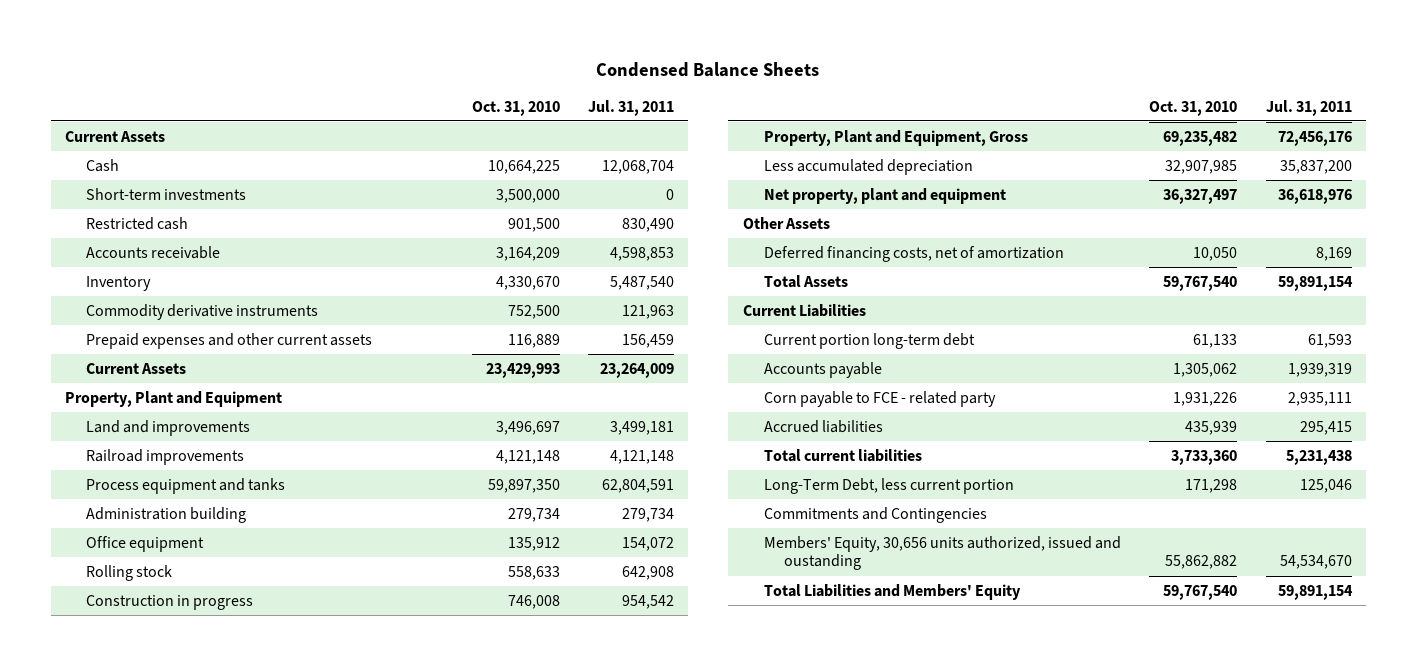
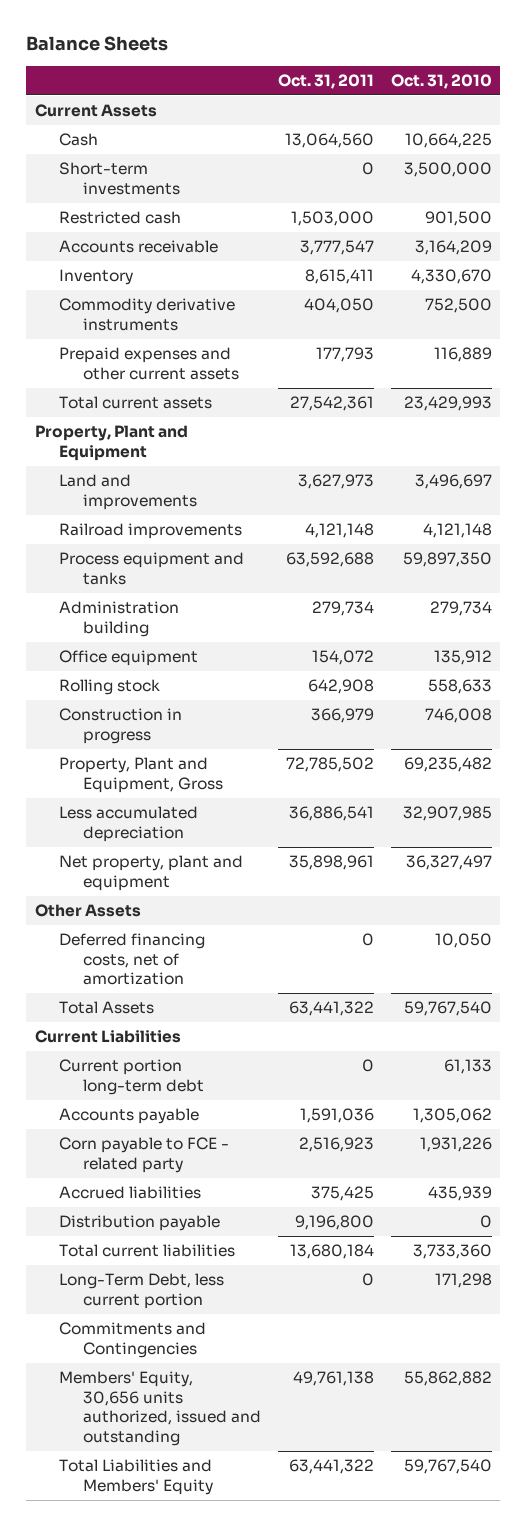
- Condensed Balance Sheets
+ Balance Sheets
- | Oct. 31, 2010 | Jul. 31, 2011
+ | Oct. 31, 2011 | Oct. 31, 2010
- Current Assets | 23,429,993 | 23,264,009
+ Total current assets | 27,542,361 | 23,429,993
+ Distribution payable | 9,196,800 | 0
- Members' Equity, 30,656 units authorized, issued and oustanding | 55,862,882 | 54,534,670
+ Members' Equity, 30,656 units authorized, issued and outstanding | 49,761,138 | 55,862,882

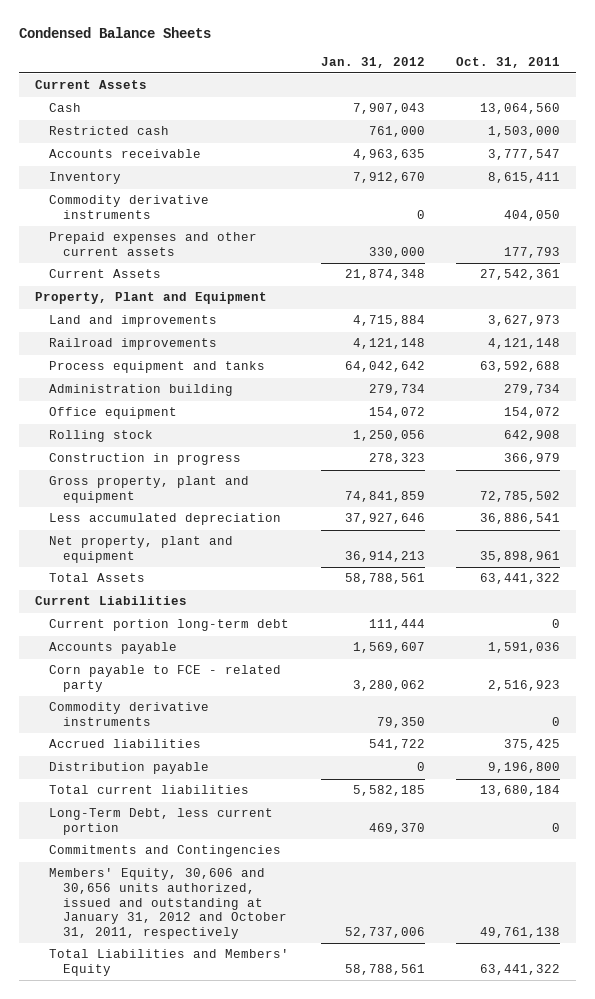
- Balance Sheets
+ Condensed Balance Sheets
- | Oct. 31, 2011 | Oct. 31, 2010
+ | Jan. 31, 2012 | Oct. 31, 2011
- Short-term investments | 0 | 3,500,000
- Total current assets | 27,542,361 | 23,429,993
+ Current Assets | 21,874,348 | 27,542,361
- Property, Plant and Equipment, Gross | 72,785,502 | 69,235,482
+ Gross property, plant and equipment | 74,841,859 | 72,785,502
- Other Assets
- Deferred financing costs, net of amortization | 0 | 10,050
+ Commodity derivative instruments | 79,350 | 0
- Members' Equity, 30,656 units authorized, issued and outstanding | 49,761,138 | 55,862,882
+ Members' Equity, 30,606 and 30,656 units authorized, issued and outstanding at January 31, 2012 and October 31, 2011, respectively | 52,737,006 | 49,761,138

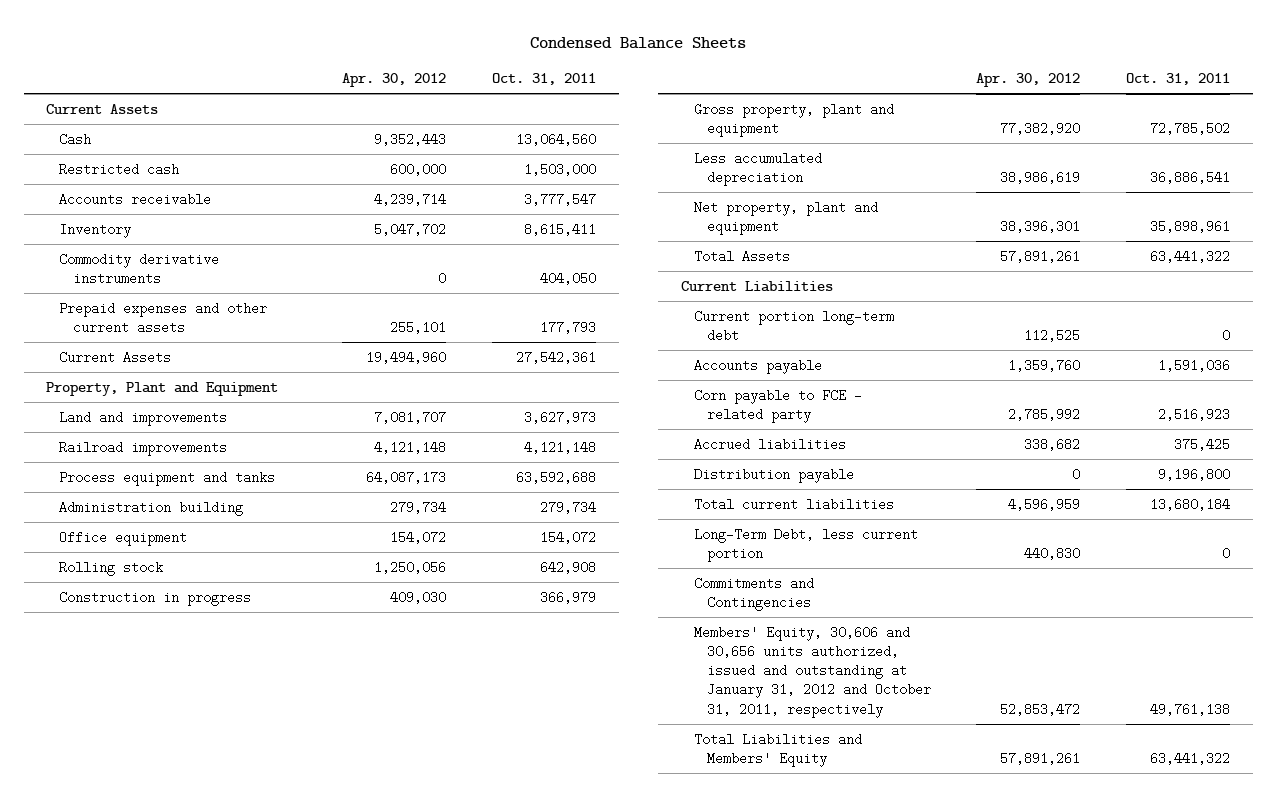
- | Jan. 31, 2012 | Oct. 31, 2011
+ | Apr. 30, 2012 | Oct. 31, 2011
- Commodity derivative instruments | 79,350 | 0

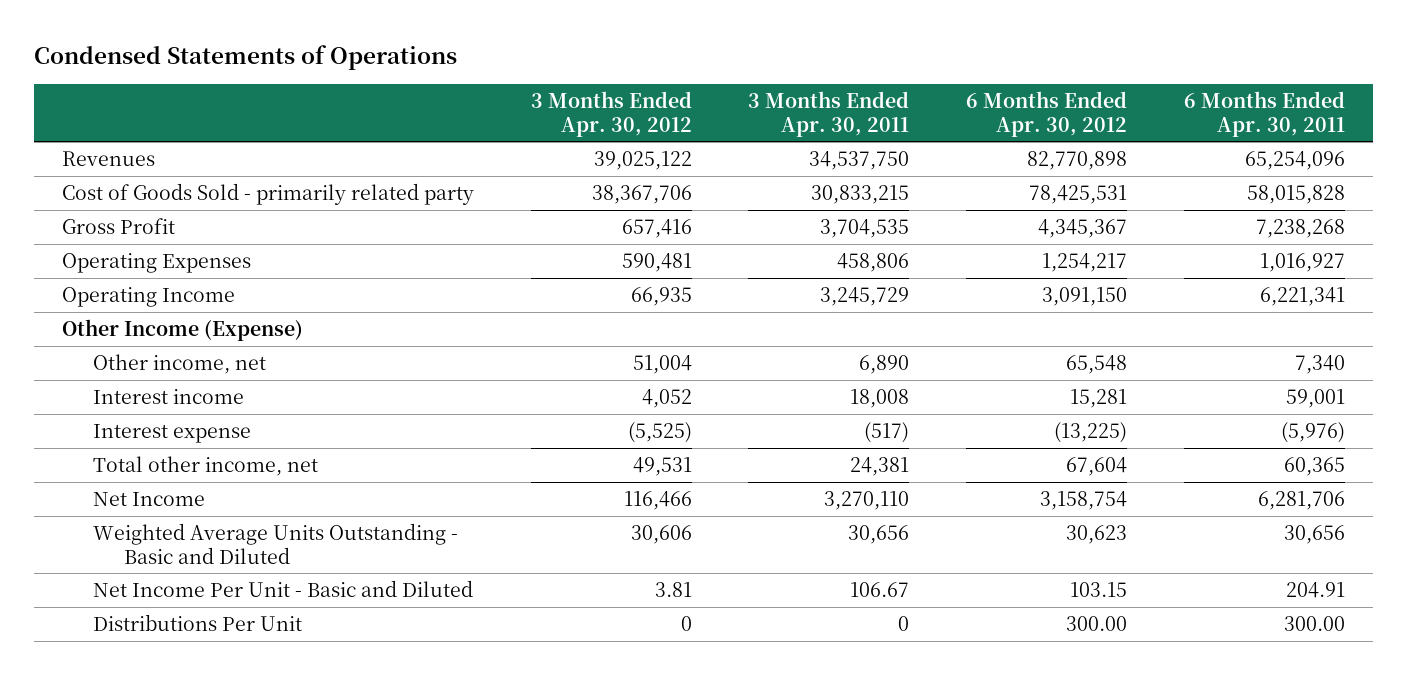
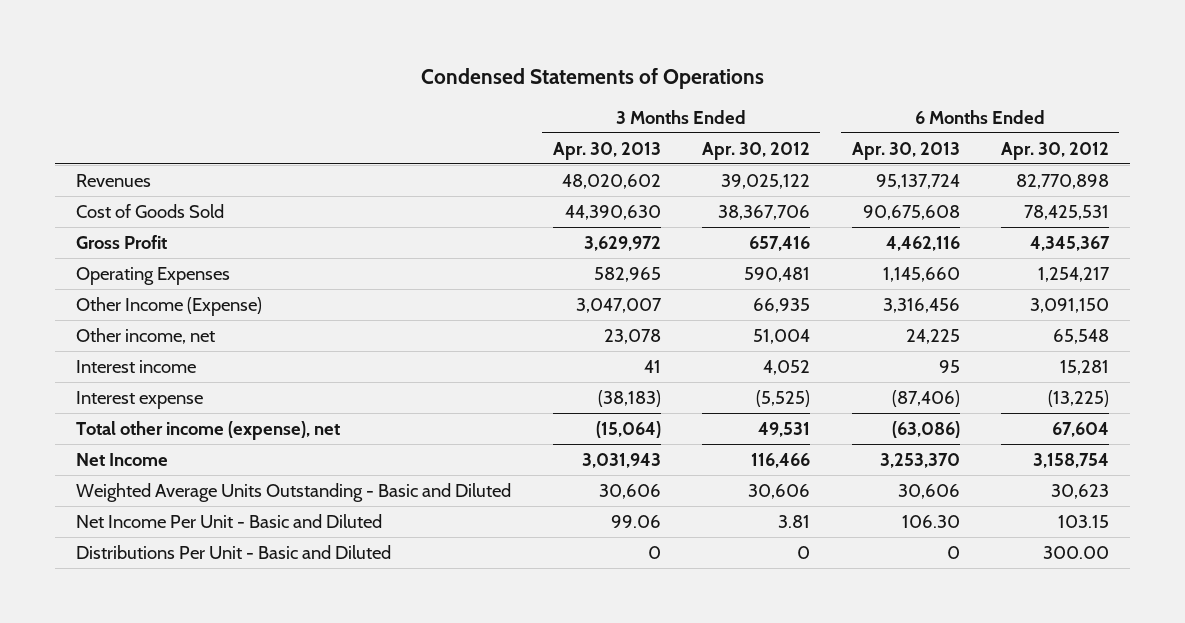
- | 3 Months Ended Apr. 30, 2012 | 3 Months Ended Apr. 30, 2011 | 6 Months Ended Apr. 30, 2012 | 6 Months Ended Apr. 30, 2011
+ | 3 Months Ended Apr. 30, 2013 | 3 Months Ended Apr. 30, 2012 | 6 Months Ended Apr. 30, 2013 | 6 Months Ended Apr. 30, 2012
- Cost of Goods Sold - primarily related party | 38,367,706 | 30,833,215 | 78,425,531 | 58,015,828
+ Cost of Goods Sold | 44,390,630 | 38,367,706 | 90,675,608 | 78,425,531
- Operating Income | 66,935 | 3,245,729 | 3,091,150 | 6,221,341
- Other Income (Expense)
+ Other Income (Expense) | 3,047,007 | 66,935 | 3,316,456 | 3,091,150
- Total other income, net | 49,531 | 24,381 | 67,604 | 60,365
+ Total other income (expense), net | (15,064) | 49,531 | (63,086) | 67,604
- Distributions Per Unit | 0 | 0 | 300.00 | 300.00
+ Distributions Per Unit - Basic and Diluted | 0 | 0 | 0 | 300.00

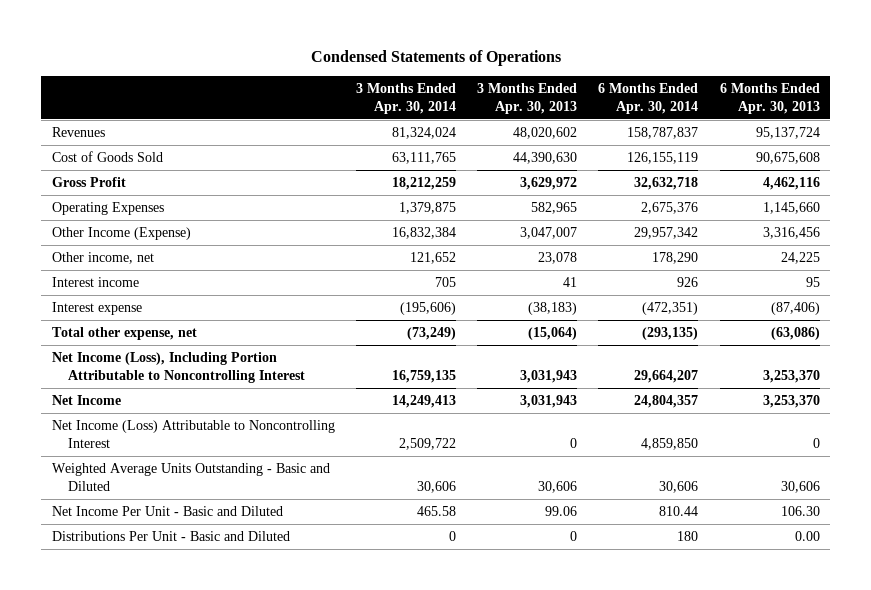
- | 3 Months Ended Apr. 30, 2013 | 3 Months Ended Apr. 30, 2012 | 6 Months Ended Apr. 30, 2013 | 6 Months Ended Apr. 30, 2012
+ | 3 Months Ended Apr. 30, 2014 | 3 Months Ended Apr. 30, 2013 | 6 Months Ended Apr. 30, 2014 | 6 Months Ended Apr. 30, 2013
- Total other income (expense), net | (15,064) | 49,531 | (63,086) | 67,604
+ Total other expense, net | (73,249) | (15,064) | (293,135) | (63,086)
+ Net Income (Loss), Including Portion Attributable to Noncontrolling Interest | 16,759,135 | 3,031,943 | 29,664,207 | 3,253,370
+ Net Income (Loss) Attributable to Noncontrolling Interest | 2,509,722 | 0 | 4,859,850 | 0
- Distributions Per Unit - Basic and Diluted | 0 | 0 | 0 | 300.00
+ Distributions Per Unit - Basic and Diluted | 0 | 0 | 180 | 0.00

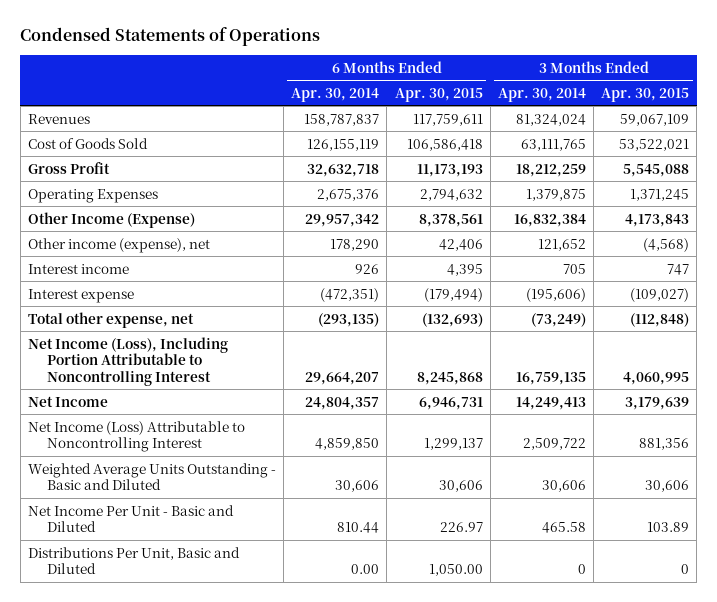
- | 3 Months Ended Apr. 30, 2014 | 3 Months Ended Apr. 30, 2013 | 6 Months Ended Apr. 30, 2014 | 6 Months Ended Apr. 30, 2013
+ | 6 Months Ended Apr. 30, 2014 | 6 Months Ended Apr. 30, 2015 | 3 Months Ended Apr. 30, 2014 | 3 Months Ended Apr. 30, 2015
- Other income, net | 121,652 | 23,078 | 178,290 | 24,225
+ Other income (expense), net | 178,290 | 42,406 | 121,652 | (4,568)
- Distributions Per Unit - Basic and Diluted | 0 | 0 | 180 | 0.00
+ Distributions Per Unit, Basic and Diluted | 0.00 | 1,050.00 | 0 | 0

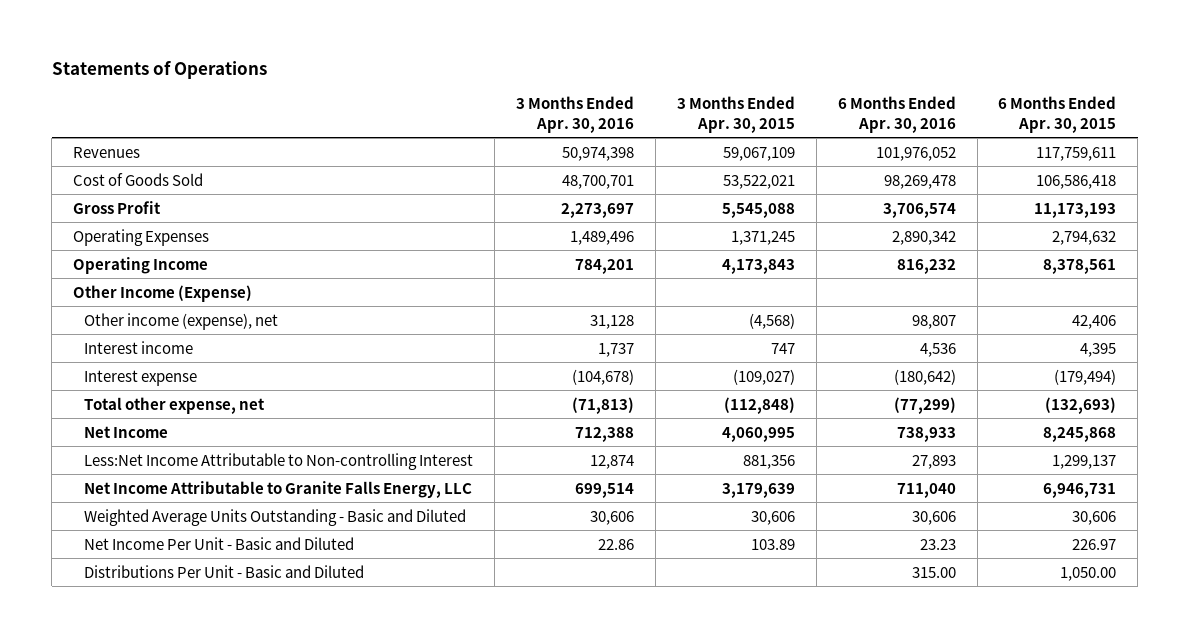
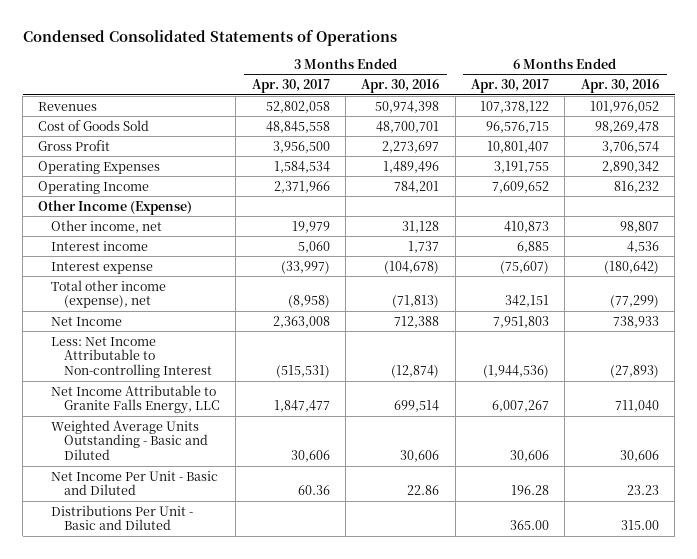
- Statements of Operations
+ Condensed Consolidated Statements of Operations
- | 3 Months Ended Apr. 30, 2016 | 3 Months Ended Apr. 30, 2015 | 6 Months Ended Apr. 30, 2016 | 6 Months Ended Apr. 30, 2015
+ | 3 Months Ended Apr. 30, 2017 | 3 Months Ended Apr. 30, 2016 | 6 Months Ended Apr. 30, 2017 | 6 Months Ended Apr. 30, 2016
- Other income (expense), net | 31,128 | (4,568) | 98,807 | 42,406
+ Other income, net | 19,979 | 31,128 | 410,873 | 98,807
- Total other expense, net | (71,813) | (112,848) | (77,299) | (132,693)
+ Total other income (expense), net | (8,958) | (71,813) | 342,151 | (77,299)
- Less:Net Income Attributable to Non-controlling Interest | 12,874 | 881,356 | 27,893 | 1,299,137
+ Less: Net Income Attributable to Non-controlling Interest | (515,531) | (12,874) | (1,944,536) | (27,893)

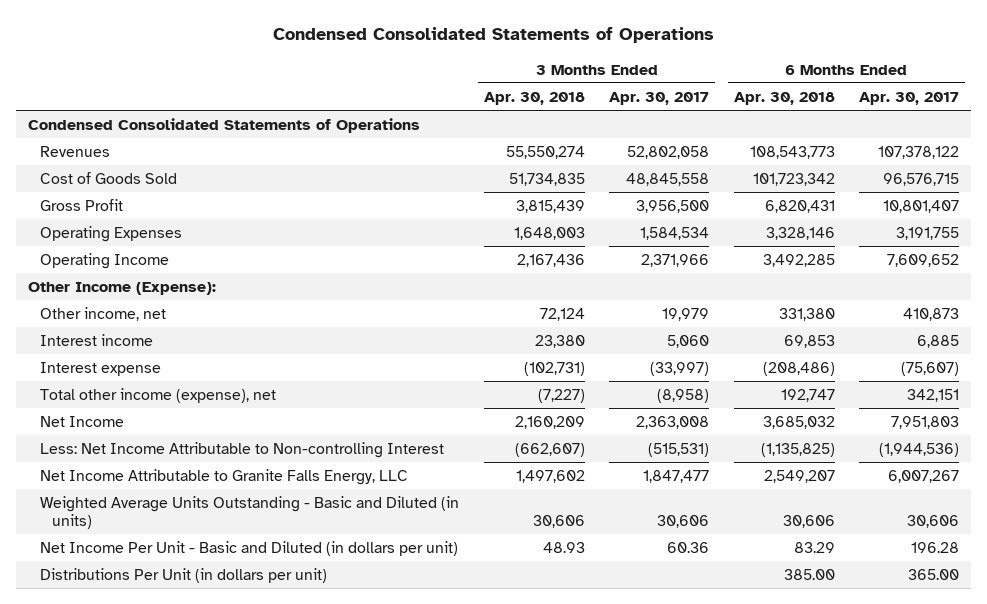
- | 3 Months Ended Apr. 30, 2017 | 3 Months Ended Apr. 30, 2016 | 6 Months Ended Apr. 30, 2017 | 6 Months Ended Apr. 30, 2016
+ | 3 Months Ended Apr. 30, 2018 | 3 Months Ended Apr. 30, 2017 | 6 Months Ended Apr. 30, 2018 | 6 Months Ended Apr. 30, 2017
+ Condensed Consolidated Statements of Operations
- Other Income (Expense)
+ Other Income (Expense):
- Weighted Average Units Outstanding - Basic and Diluted | 30,606 | 30,606 | 30,606 | 30,606
- Net Income Per Unit - Basic and Diluted | 60.36 | 22.86 | 196.28 | 23.23
- Distributions Per Unit - Basic and Diluted | | | 365.00 | 315.00
+ Weighted Average Units Outstanding - Basic and Diluted (in units) | 30,606 | 30,606 | 30,606 | 30,606
+ Net Income Per Unit - Basic and Diluted (in dollars per unit) | 48.93 | 60.36 | 83.29 | 196.28
+ Distributions Per Unit (in dollars per unit) | | | 385.00 | 365.00

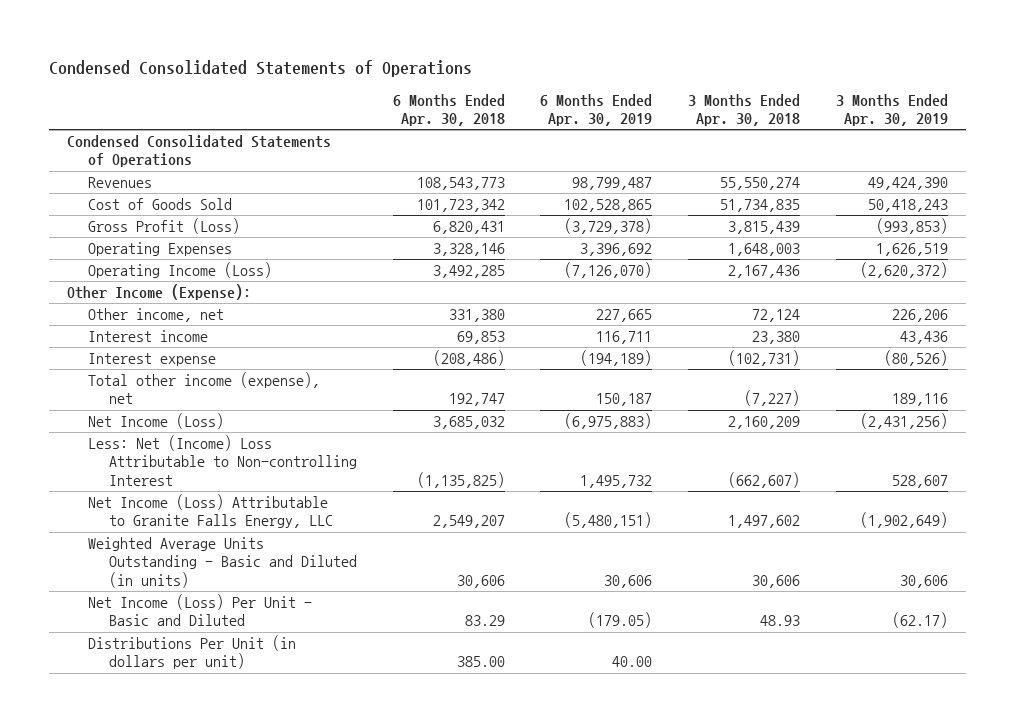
- | 3 Months Ended Apr. 30, 2018 | 3 Months Ended Apr. 30, 2017 | 6 Months Ended Apr. 30, 2018 | 6 Months Ended Apr. 30, 2017
+ | 6 Months Ended Apr. 30, 2018 | 6 Months Ended Apr. 30, 2019 | 3 Months Ended Apr. 30, 2018 | 3 Months Ended Apr. 30, 2019
- Gross Profit | 3,815,439 | 3,956,500 | 6,820,431 | 10,801,407
+ Gross Profit (Loss) | 6,820,431 | (3,729,378) | 3,815,439 | (993,853)
- Operating Income | 2,167,436 | 2,371,966 | 3,492,285 | 7,609,652
+ Operating Income (Loss) | 3,492,285 | (7,126,070) | 2,167,436 | (2,620,372)
- Net Income | 2,160,209 | 2,363,008 | 3,685,032 | 7,951,803
- Less: Net Income Attributable to Non-controlling Interest | (662,607) | (515,531) | (1,135,825) | (1,944,536)
- Net Income Attributable to Granite Falls Energy, LLC | 1,497,602 | 1,847,477 | 2,549,207 | 6,007,267
+ Net Income (Loss) | 3,685,032 | (6,975,883) | 2,160,209 | (2,431,256)
+ Less: Net (Income) Loss Attributable to Non-controlling Interest | (1,135,825) | 1,495,732 | (662,607) | 528,607
+ Net Income (Loss) Attributable to Granite Falls Energy, LLC | 2,549,207 | (5,480,151) | 1,497,602 | (1,902,649)
- Net Income Per Unit - Basic and Diluted (in dollars per unit) | 48.93 | 60.36 | 83.29 | 196.28
+ Net Income (Loss) Per Unit - Basic and Diluted | 83.29 | (179.05) | 48.93 | (62.17)

